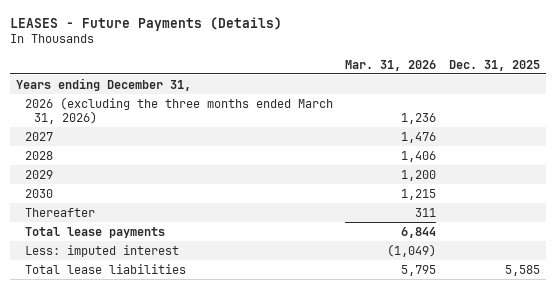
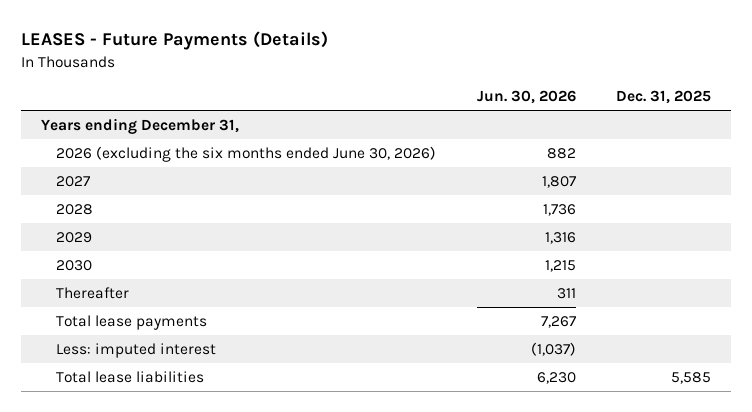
- | Mar. 31, 2026 | Dec. 31, 2025
+ | Jun. 30, 2026 | Dec. 31, 2025
- 2026 (excluding the three months ended March 31, 2026) | 1,236 |
+ 2026 (excluding the six months ended June 30, 2026) | 882 |

